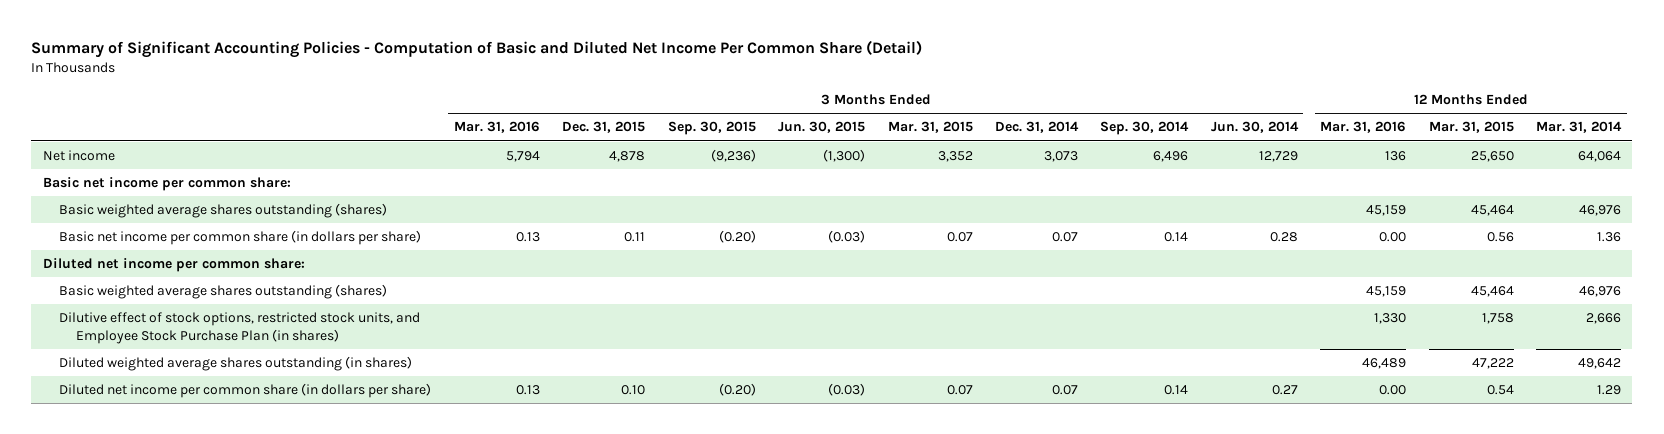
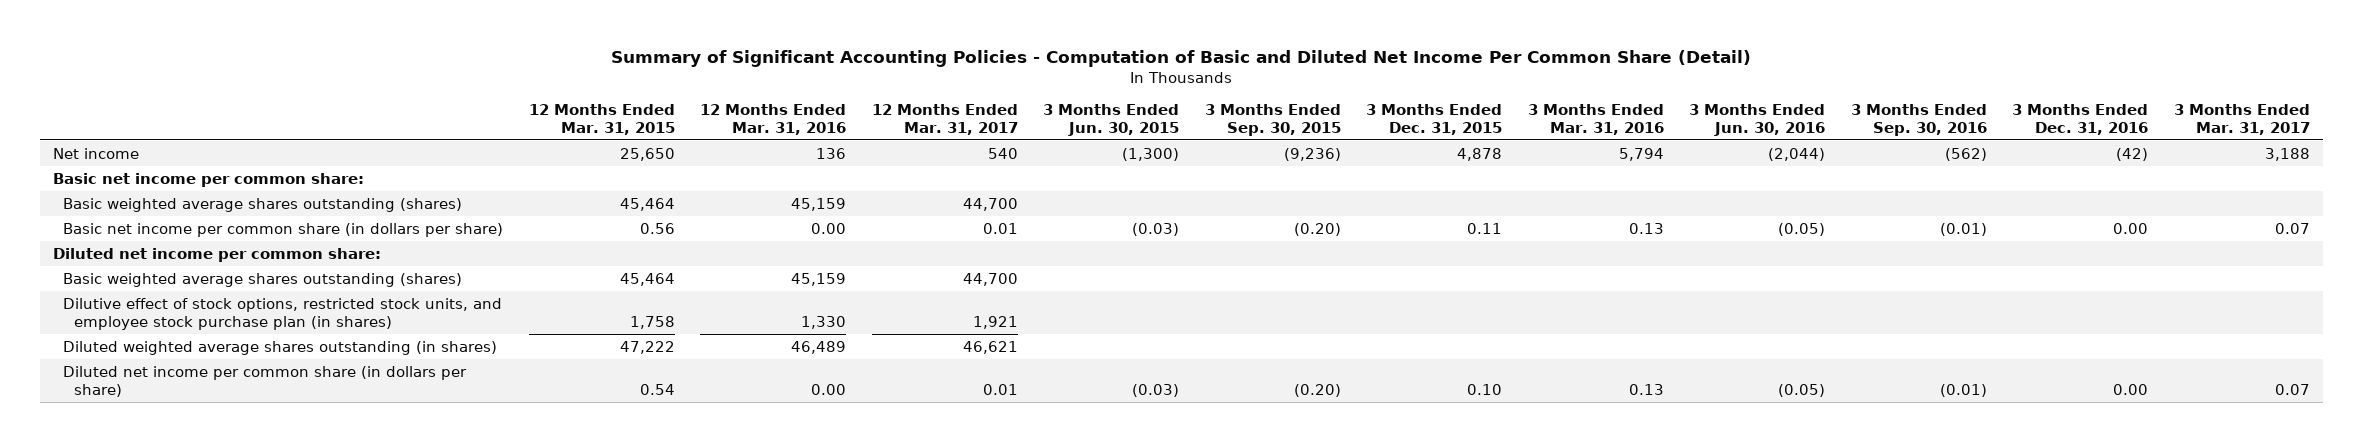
- | 3 Months Ended Mar. 31, 2016 | 3 Months Ended Dec. 31, 2015 | 3 Months Ended Sep. 30, 2015 | 3 Months Ended Jun. 30, 2015 | 3 Months Ended Mar. 31, 2015 | 3 Months Ended Dec. 31, 2014 | 3 Months Ended Sep. 30, 2014 | 3 Months Ended Jun. 30, 2014 | 12 Months Ended Mar. 31, 2016 | 12 Months Ended Mar. 31, 2015 | 12 Months Ended Mar. 31, 2014
+ | 12 Months Ended Mar. 31, 2015 | 12 Months Ended Mar. 31, 2016 | 12 Months Ended Mar. 31, 2017 | 3 Months Ended Jun. 30, 2015 | 3 Months Ended Sep. 30, 2015 | 3 Months Ended Dec. 31, 2015 | 3 Months Ended Mar. 31, 2016 | 3 Months Ended Jun. 30, 2016 | 3 Months Ended Sep. 30, 2016 | 3 Months Ended Dec. 31, 2016 | 3 Months Ended Mar. 31, 2017
- Dilutive effect of stock options, restricted stock units, and Employee Stock Purchase Plan (in shares) | | | | | | | | | 1,330 | 1,758 | 2,666
+ Dilutive effect of stock options, restricted stock units, and employee stock purchase plan (in shares) | 1,758 | 1,330 | 1,921 | | | | | | | |

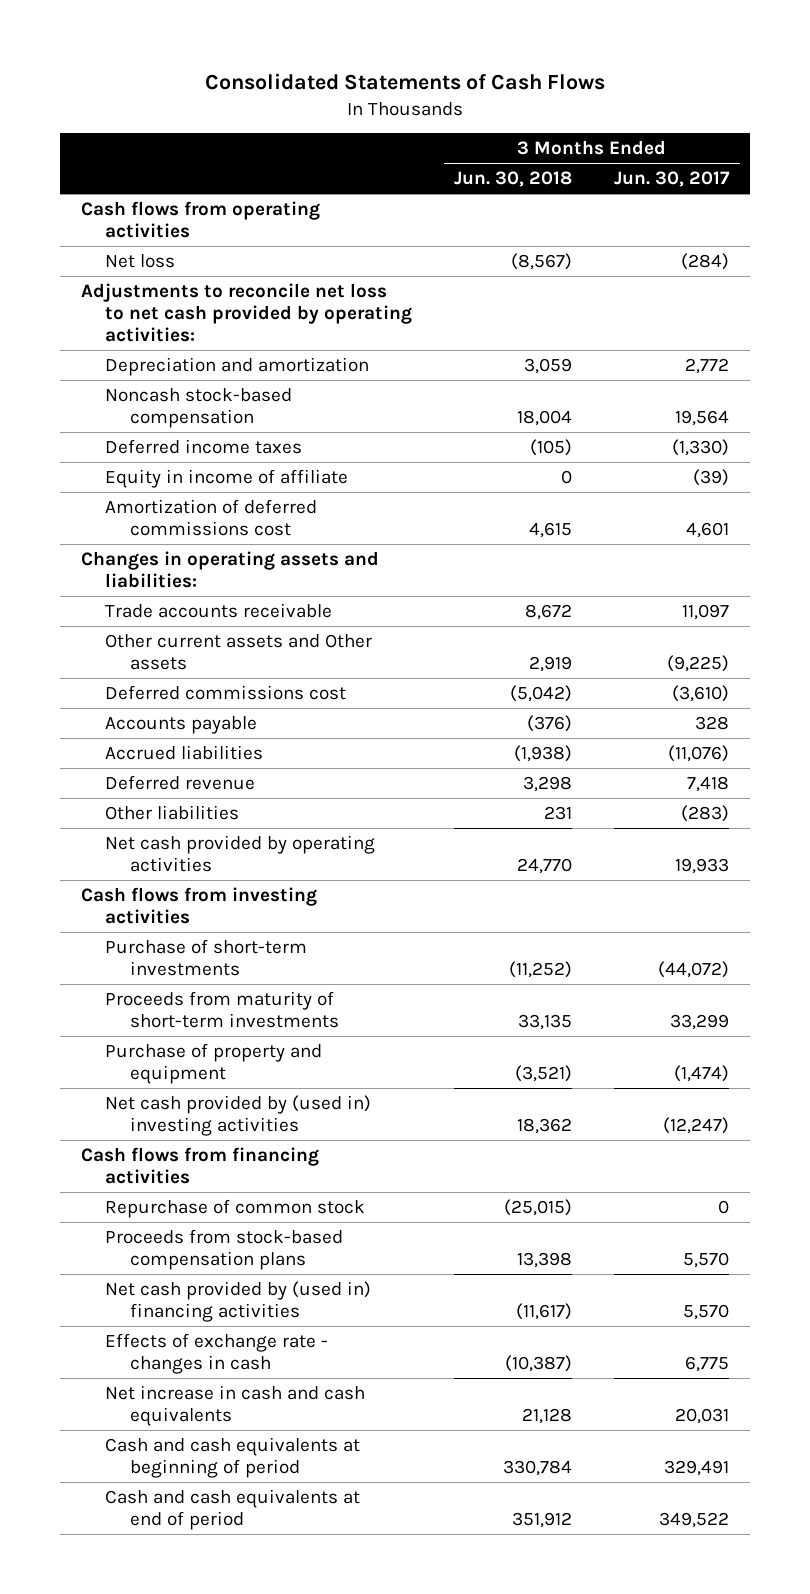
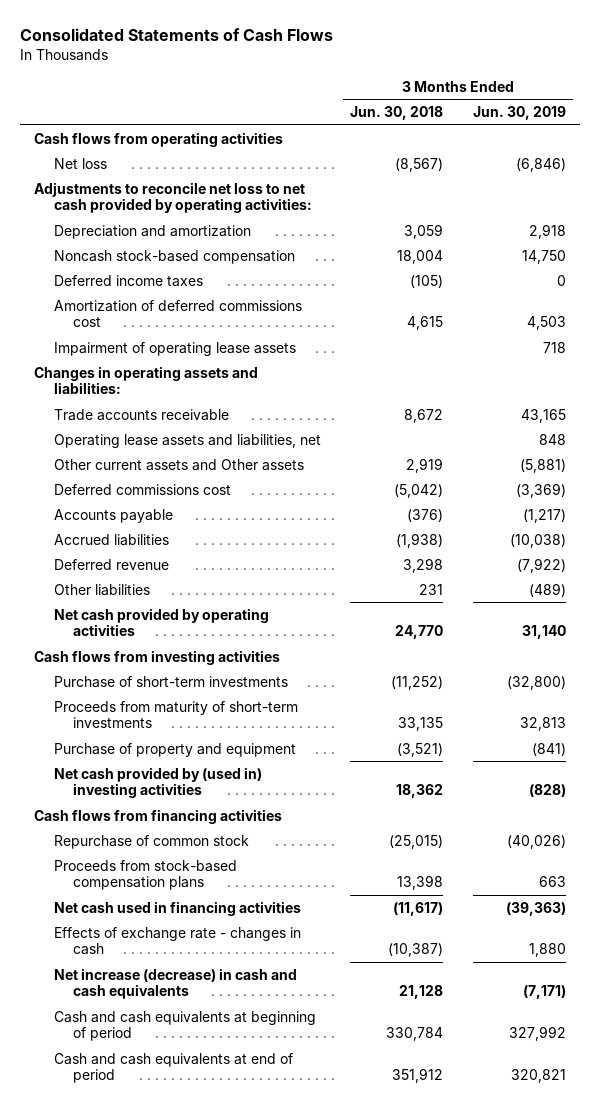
- | 3 Months Ended Jun. 30, 2018 | 3 Months Ended Jun. 30, 2017
+ | 3 Months Ended Jun. 30, 2018 | 3 Months Ended Jun. 30, 2019
- Equity in income of affiliate | 0 | (39)
+ Impairment of operating lease assets | | 718
+ Operating lease assets and liabilities, net | | 848
- Net cash provided by (used in) financing activities | (11,617) | 5,570
+ Net cash used in financing activities | (11,617) | (39,363)
- Net increase in cash and cash equivalents | 21,128 | 20,031
+ Net increase (decrease) in cash and cash equivalents | 21,128 | (7,171)

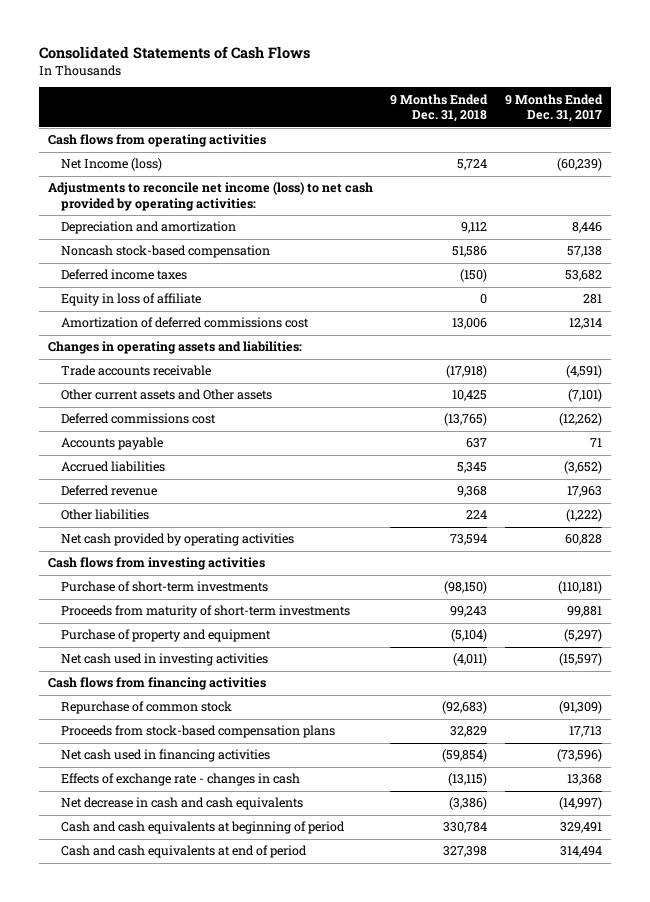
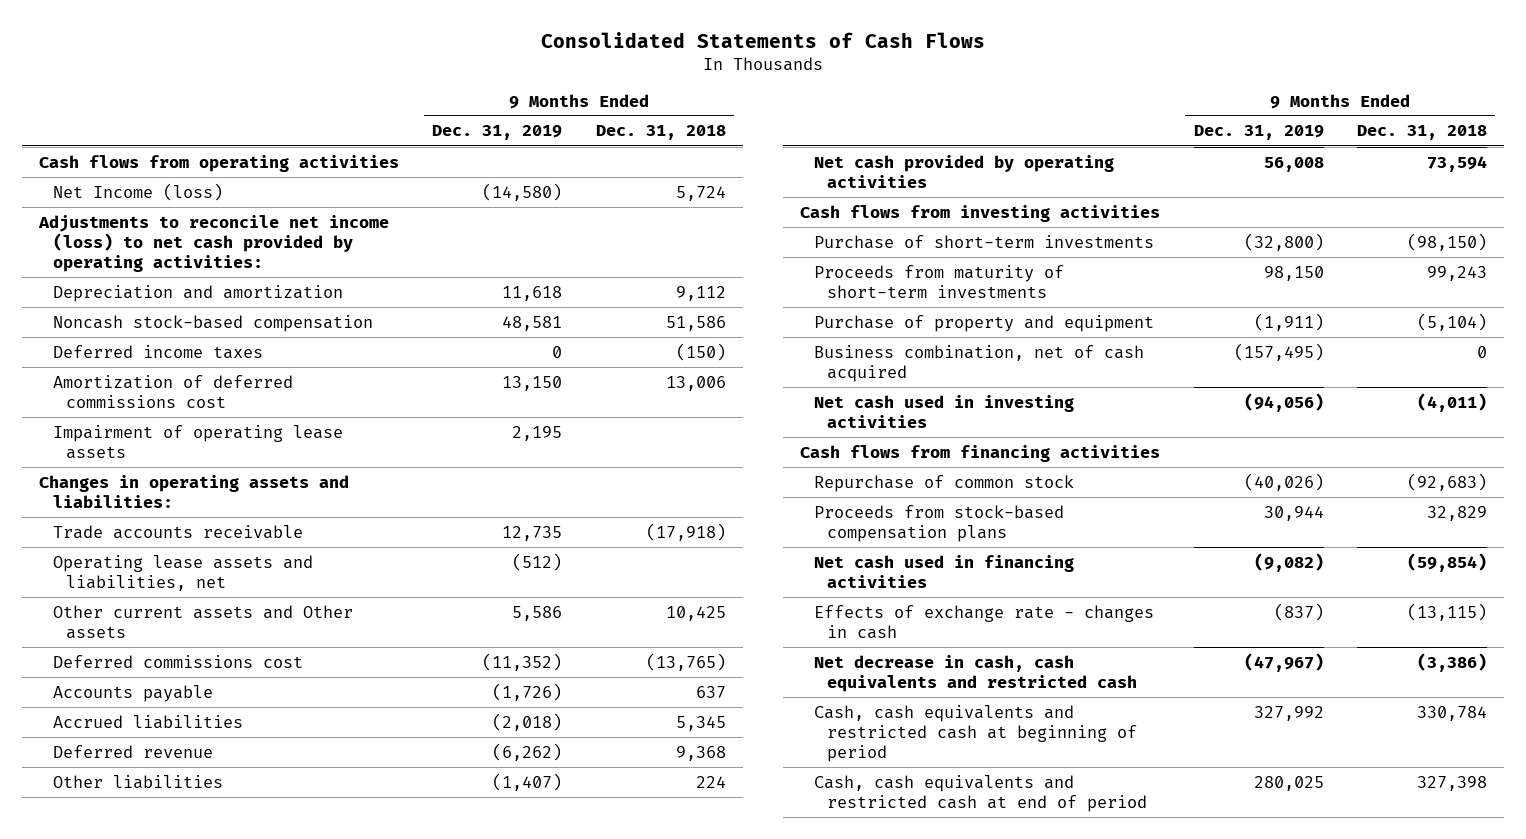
- | 9 Months Ended Dec. 31, 2018 | 9 Months Ended Dec. 31, 2017
+ | 9 Months Ended Dec. 31, 2019 | 9 Months Ended Dec. 31, 2018
- Equity in loss of affiliate | 0 | 281
+ Impairment of operating lease assets | 2,195 |
+ Operating lease assets and liabilities, net | (512) |
+ Business combination, net of cash acquired | (157,495) | 0
- Net decrease in cash and cash equivalents | (3,386) | (14,997)
- Cash and cash equivalents at beginning of period | 330,784 | 329,491
- Cash and cash equivalents at end of period | 327,398 | 314,494
+ Net decrease in cash, cash equivalents and restricted cash | (47,967) | (3,386)
+ Cash, cash equivalents and restricted cash at beginning of period | 327,992 | 330,784
+ Cash, cash equivalents and restricted cash at end of period | 280,025 | 327,398

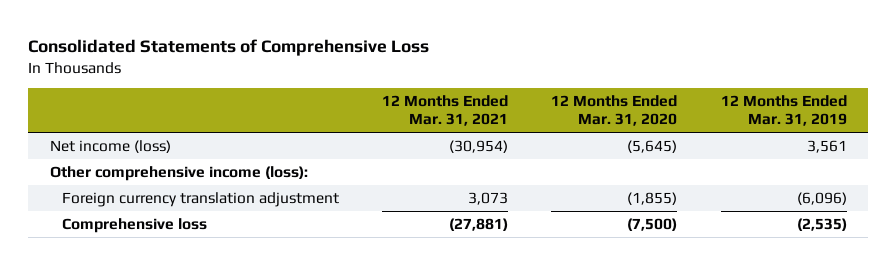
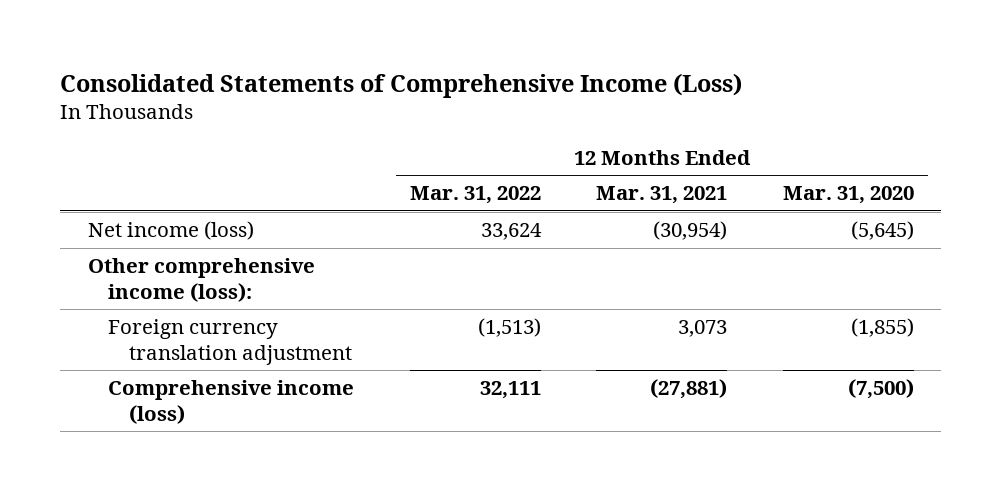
- Consolidated Statements of Comprehensive Loss
+ Consolidated Statements of Comprehensive Income (Loss)
- | 12 Months Ended Mar. 31, 2021 | 12 Months Ended Mar. 31, 2020 | 12 Months Ended Mar. 31, 2019
+ | 12 Months Ended Mar. 31, 2022 | 12 Months Ended Mar. 31, 2021 | 12 Months Ended Mar. 31, 2020
- Comprehensive loss | (27,881) | (7,500) | (2,535)
+ Comprehensive income (loss) | 32,111 | (27,881) | (7,500)

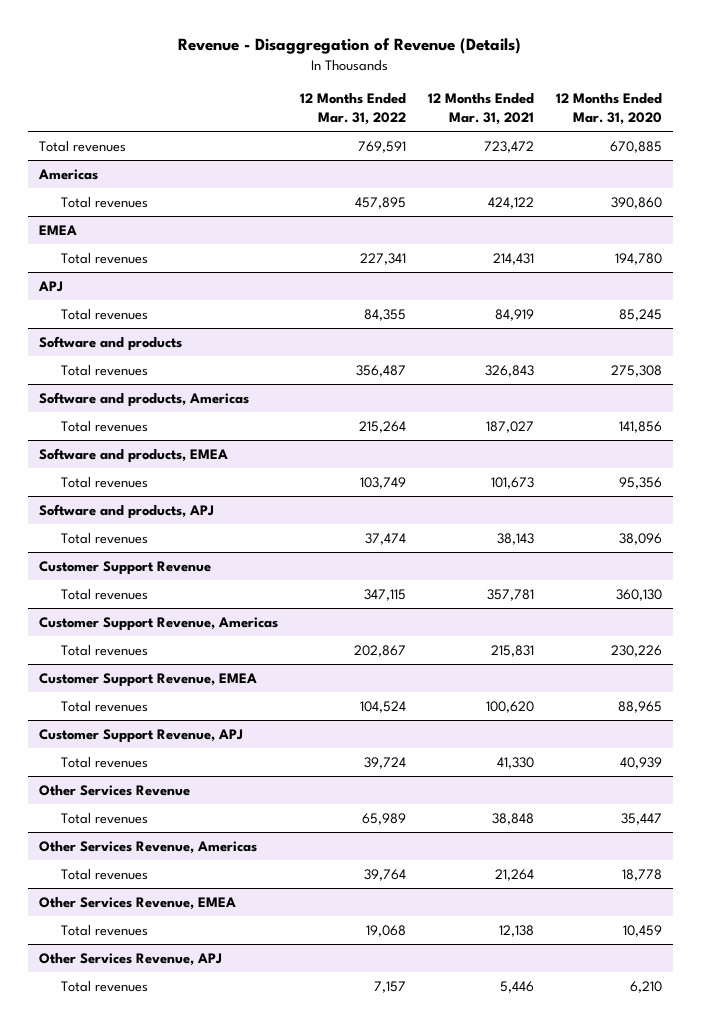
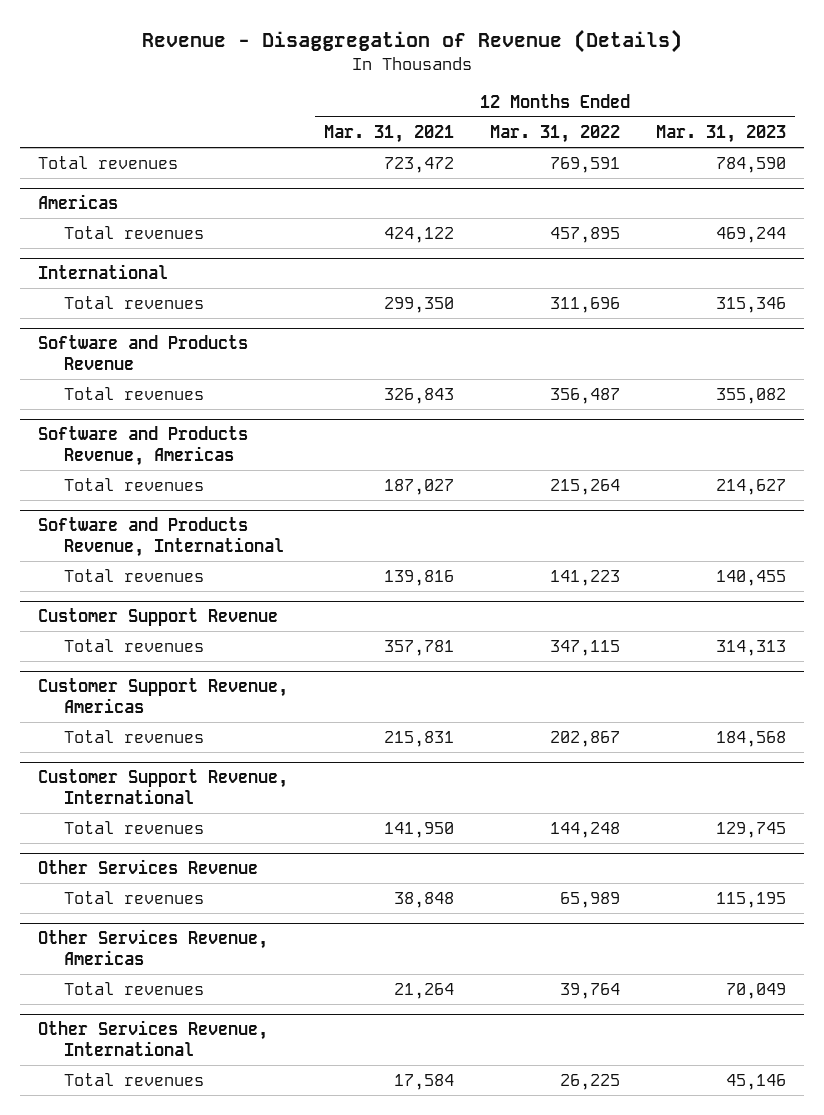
- | 12 Months Ended Mar. 31, 2022 | 12 Months Ended Mar. 31, 2021 | 12 Months Ended Mar. 31, 2020
+ | 12 Months Ended Mar. 31, 2021 | 12 Months Ended Mar. 31, 2022 | 12 Months Ended Mar. 31, 2023
- EMEA
- Total revenues | 227,341 | 214,431 | 194,780
- APJ
- Total revenues | 84,355 | 84,919 | 85,245
- Software and products
+ International
+ Total revenues | 299,350 | 311,696 | 315,346
+ Software and Products Revenue
- Software and products, Americas
+ Software and Products Revenue, Americas
- Software and products, EMEA
- Total revenues | 103,749 | 101,673 | 95,356
- Software and products, APJ
- Total revenues | 37,474 | 38,143 | 38,096
+ Software and Products Revenue, International
+ Total revenues | 139,816 | 141,223 | 140,455
- Customer Support Revenue, EMEA
- Total revenues | 104,524 | 100,620 | 88,965
- Customer Support Revenue, APJ
- Total revenues | 39,724 | 41,330 | 40,939
+ Customer Support Revenue, International
+ Total revenues | 141,950 | 144,248 | 129,745
- Other Services Revenue, EMEA
- Total revenues | 19,068 | 12,138 | 10,459
- Other Services Revenue, APJ
- Total revenues | 7,157 | 5,446 | 6,210
+ Other Services Revenue, International
+ Total revenues | 17,584 | 26,225 | 45,146

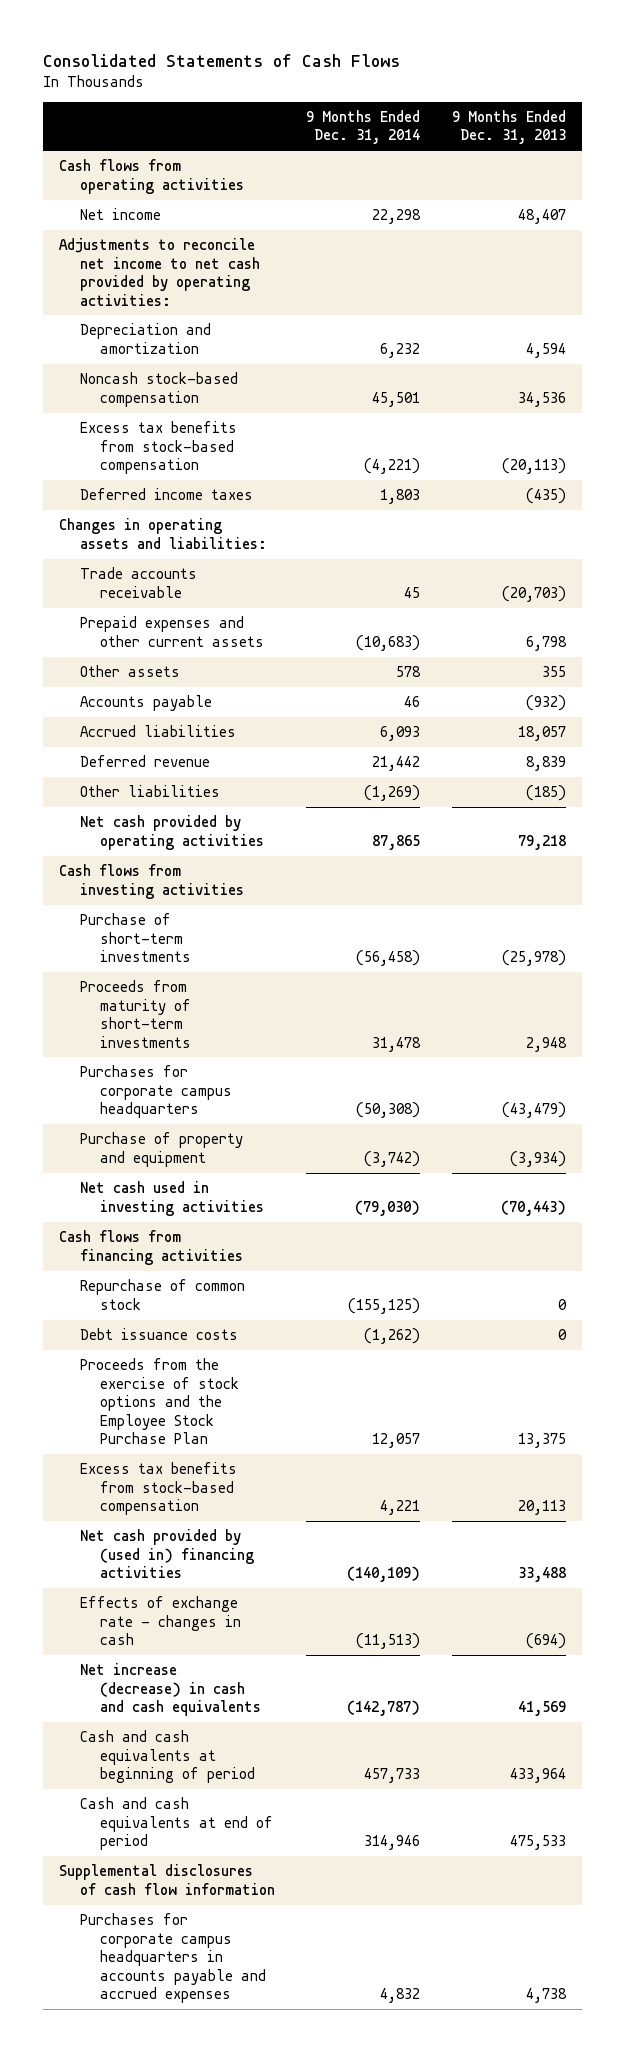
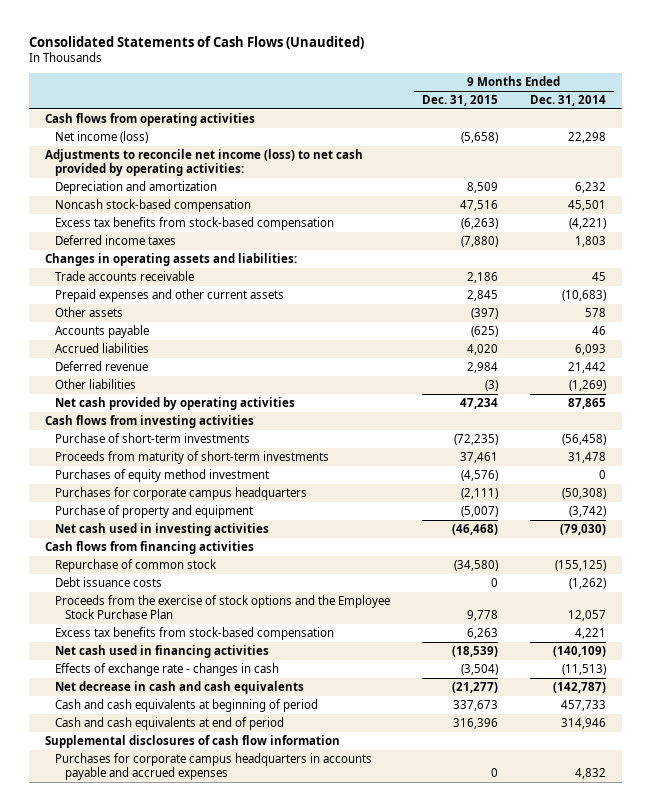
- Consolidated Statements of Cash Flows
+ Consolidated Statements of Cash Flows (Unaudited)
- | 9 Months Ended Dec. 31, 2014 | 9 Months Ended Dec. 31, 2013
+ | 9 Months Ended Dec. 31, 2015 | 9 Months Ended Dec. 31, 2014
- Net income | 22,298 | 48,407
- Adjustments to reconcile net income to net cash provided by operating activities:
+ Net income (loss) | (5,658) | 22,298
+ Adjustments to reconcile net income (loss) to net cash provided by operating activities:
+ Purchases of equity method investment | (4,576) | 0
- Net cash provided by (used in) financing activities | (140,109) | 33,488
+ Net cash used in financing activities | (18,539) | (140,109)
- Net increase (decrease) in cash and cash equivalents | (142,787) | 41,569
+ Net decrease in cash and cash equivalents | (21,277) | (142,787)

